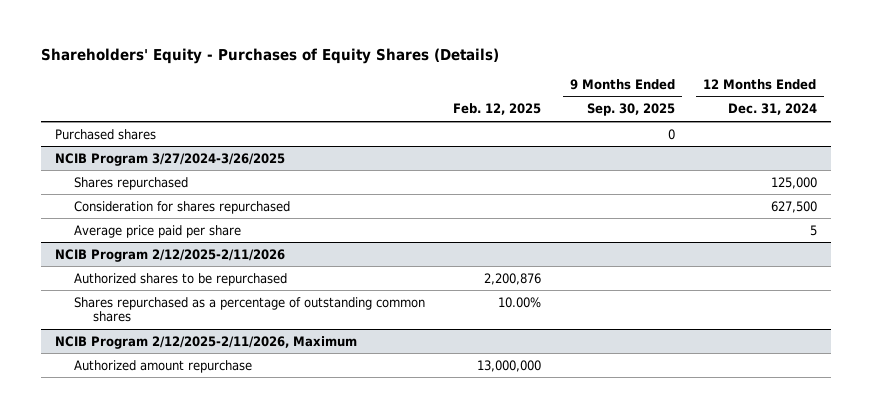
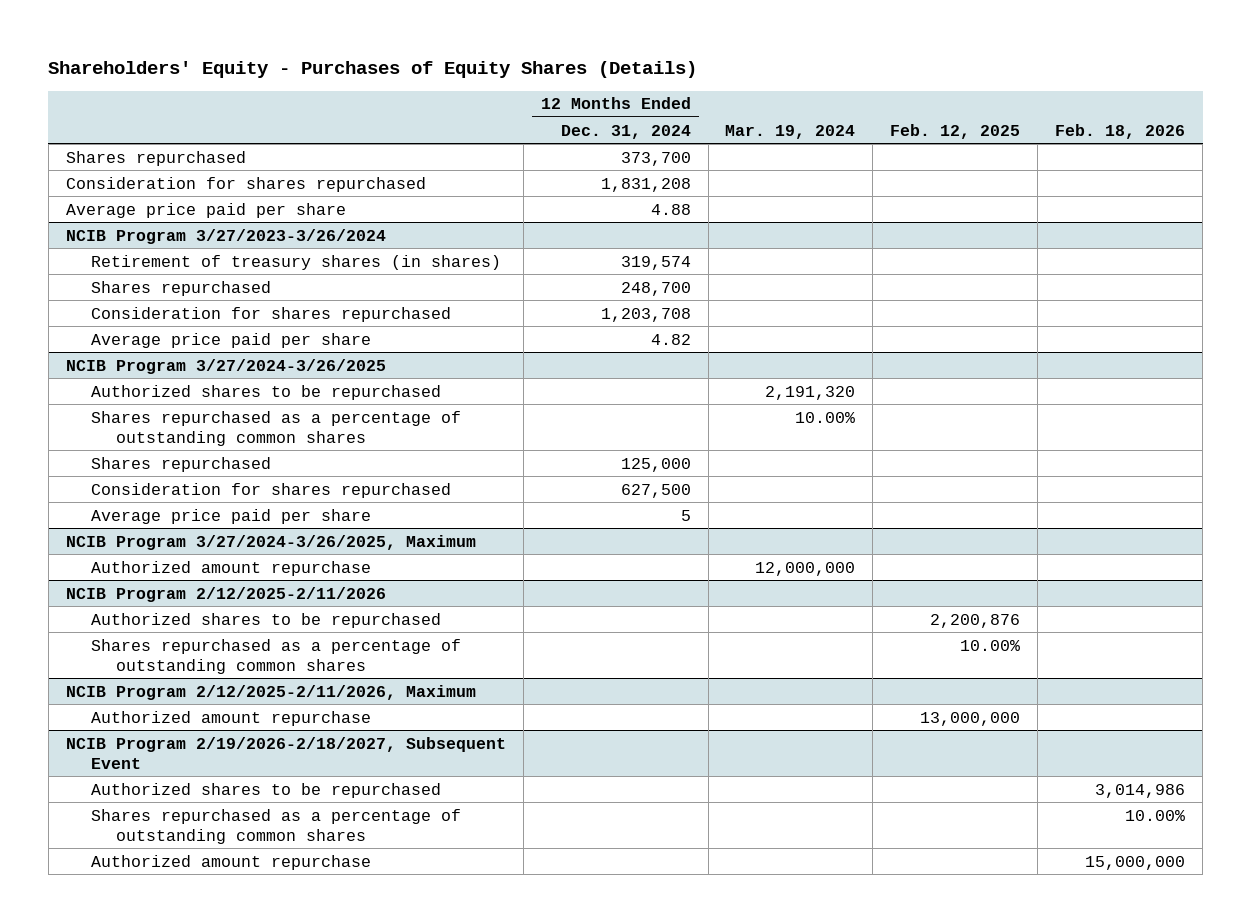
- | Feb. 12, 2025 | 9 Months Ended Sep. 30, 2025 | 12 Months Ended Dec. 31, 2024
+ | 12 Months Ended Dec. 31, 2024 | Mar. 19, 2024 | Feb. 12, 2025 | Feb. 18, 2026
- Purchased shares | | 0 |
+ Shares repurchased | 373,700 | | |
+ Consideration for shares repurchased | 1,831,208 | | |
+ Average price paid per share | 4.88 | | |
+ NCIB Program 3/27/2023-3/26/2024
+ Retirement of treasury shares (in shares) | 319,574 | | |
+ Shares repurchased | 248,700 | | |
+ Consideration for shares repurchased | 1,203,708 | | |
+ Average price paid per share | 4.82 | | |
@ NCIB Program 3/27/2024-3/26/2025
+ Authorized shares to be repurchased | | 2,191,320 | |
+ Shares repurchased as a percentage of outstanding common shares | | 10.00% | |
+ NCIB Program 3/27/2024-3/26/2025, Maximum
+ Authorized amount repurchase | | 12,000,000 | |
+ NCIB Program 2/19/2026-2/18/2027, Subsequent Event
+ Authorized shares to be repurchased | | | | 3,014,986
+ Shares repurchased as a percentage of outstanding common shares | | | | 10.00%
+ Authorized amount repurchase | | | | 15,000,000

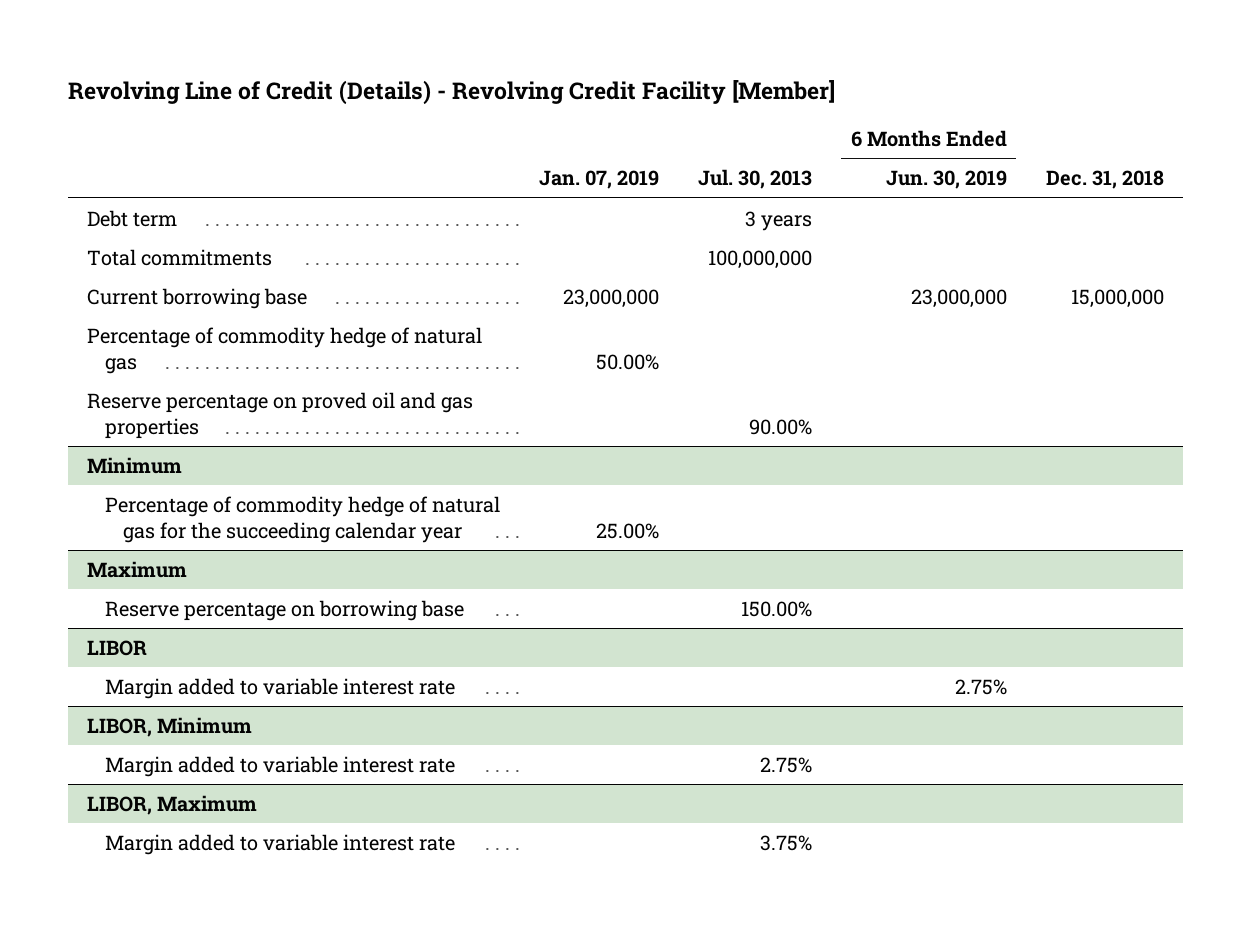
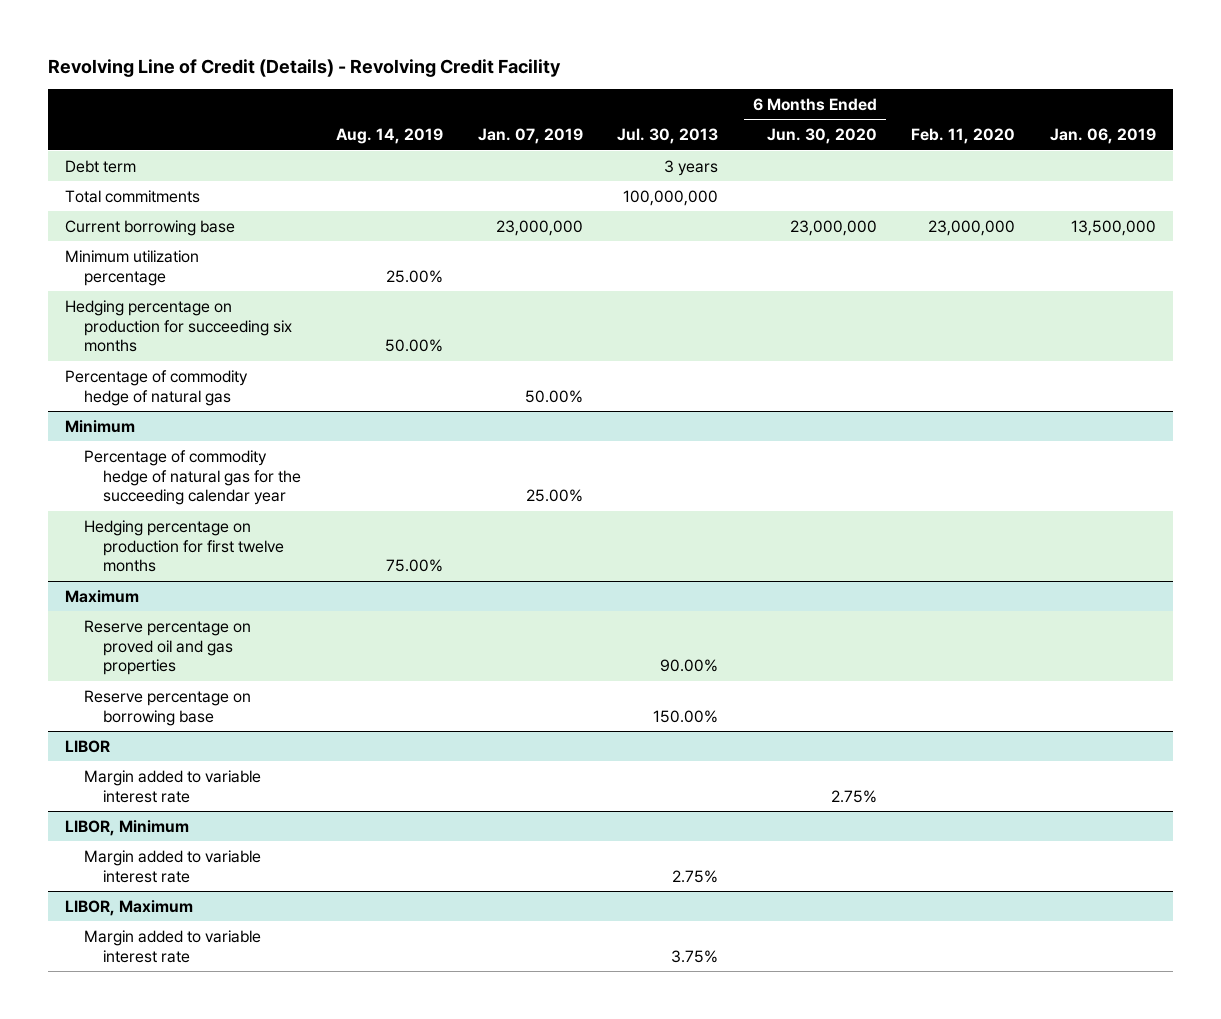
- Revolving Line of Credit (Details) - Revolving Credit Facility [Member]
+ Revolving Line of Credit (Details) - Revolving Credit Facility
- | Jan. 07, 2019 | Jul. 30, 2013 | 6 Months Ended Jun. 30, 2019 | Dec. 31, 2018
+ | Aug. 14, 2019 | Jan. 07, 2019 | Jul. 30, 2013 | 6 Months Ended Jun. 30, 2020 | Feb. 11, 2020 | Jan. 06, 2019
+ Minimum utilization percentage | 25.00% | | | | |
+ Hedging percentage on production for succeeding six months | 50.00% | | | | |
- Reserve percentage on proved oil and gas properties | | 90.00% | |
@ Minimum
+ Hedging percentage on production for first twelve months | 75.00% | | | | |
@ Maximum
+ Reserve percentage on proved oil and gas properties | | | 90.00% | | |

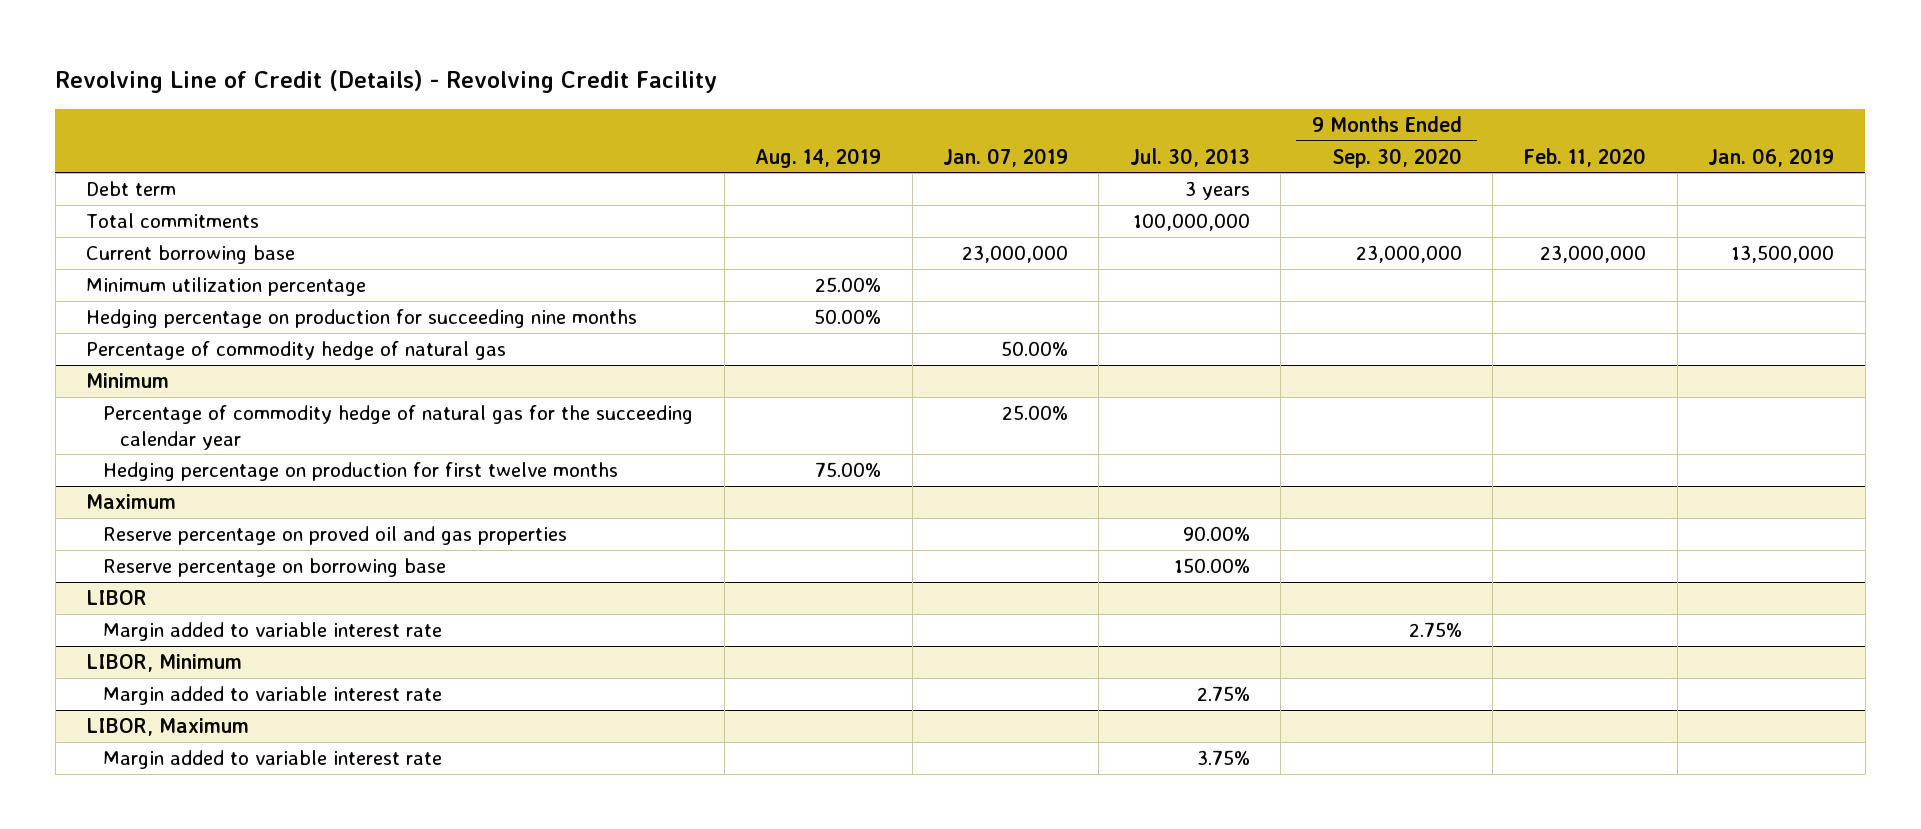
- | Aug. 14, 2019 | Jan. 07, 2019 | Jul. 30, 2013 | 6 Months Ended Jun. 30, 2020 | Feb. 11, 2020 | Jan. 06, 2019
+ | Aug. 14, 2019 | Jan. 07, 2019 | Jul. 30, 2013 | 9 Months Ended Sep. 30, 2020 | Feb. 11, 2020 | Jan. 06, 2019
- Hedging percentage on production for succeeding six months | 50.00% | | | | |
+ Hedging percentage on production for succeeding nine months | 50.00% | | | | |

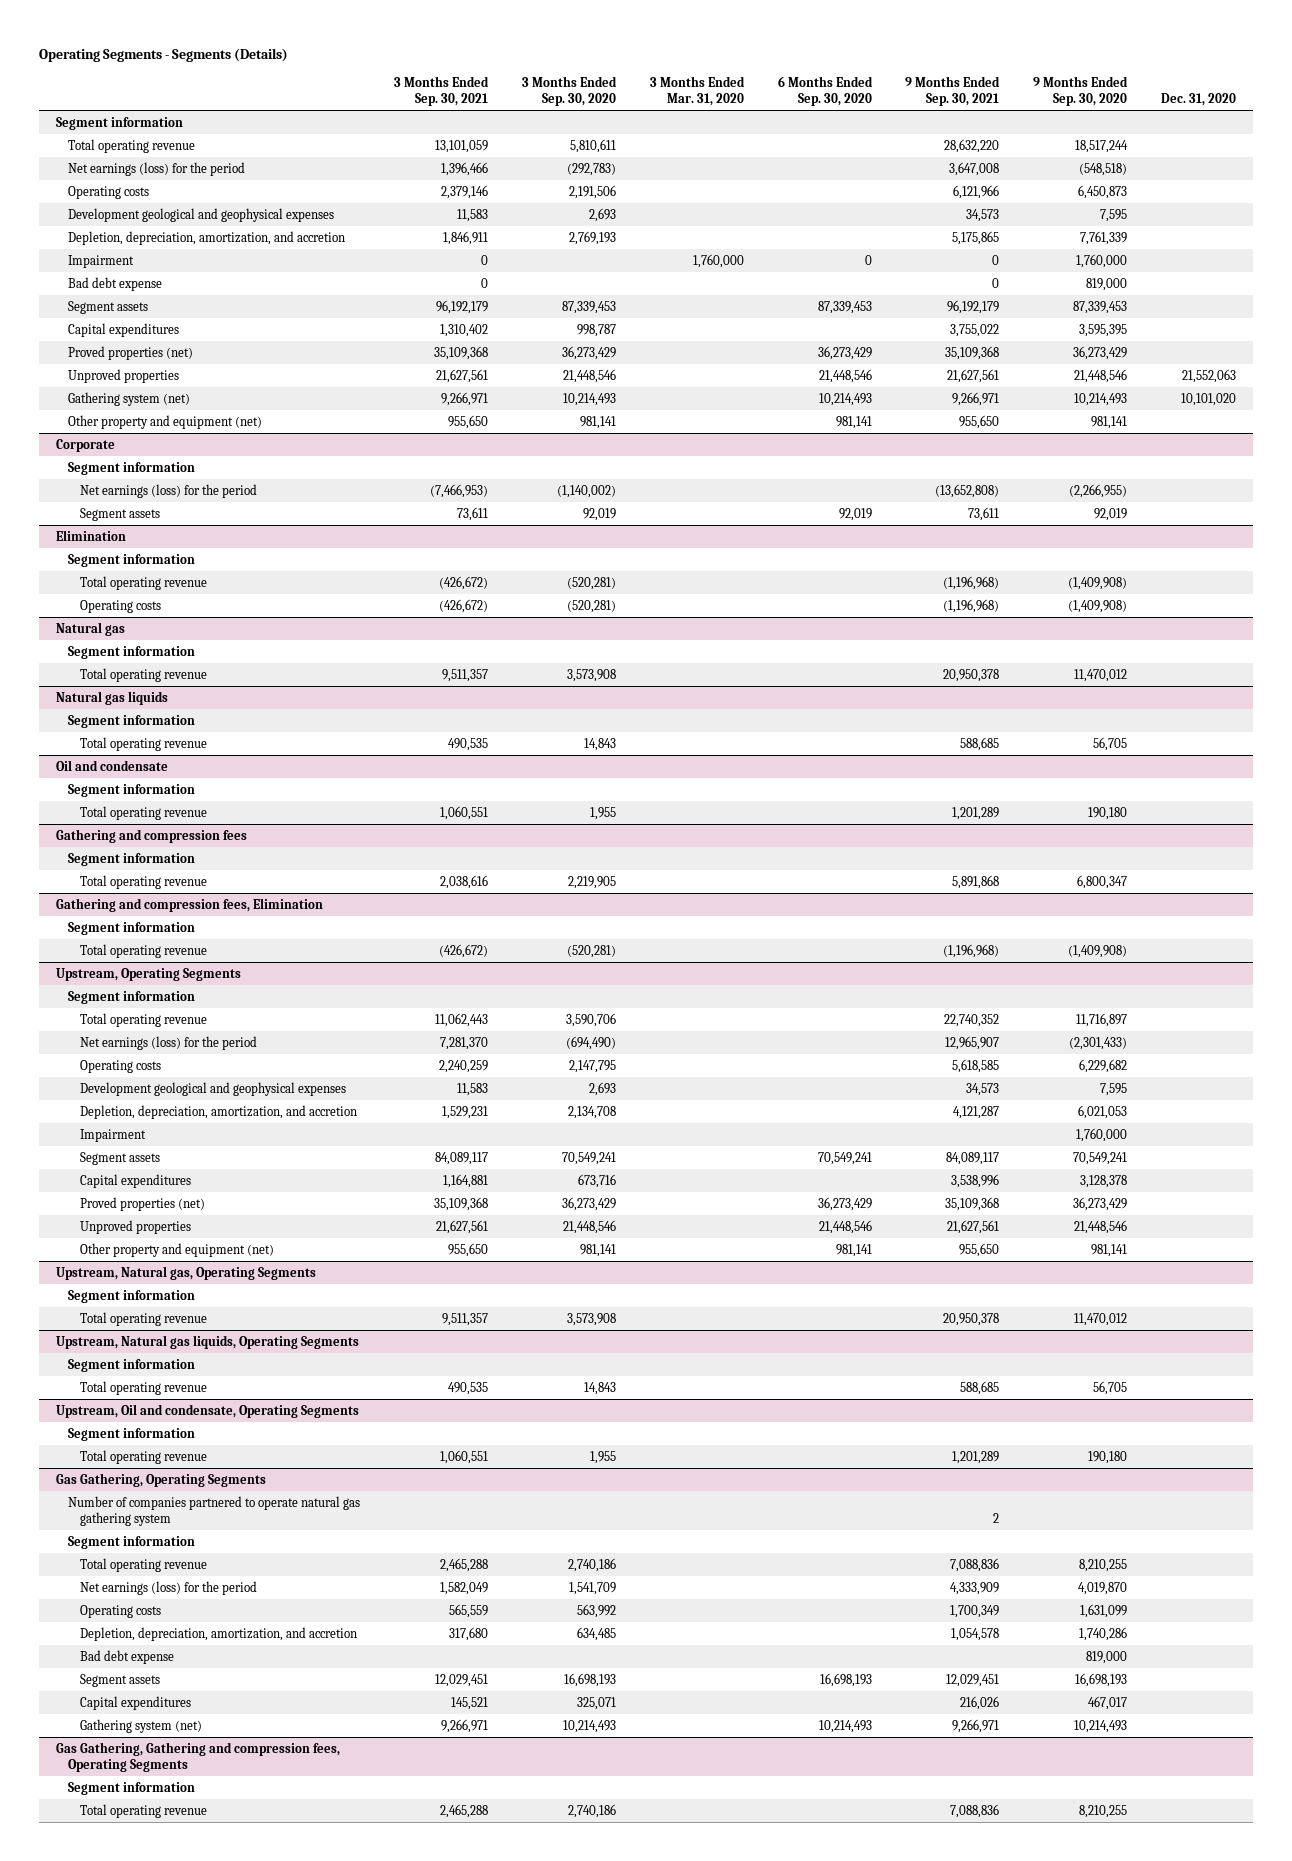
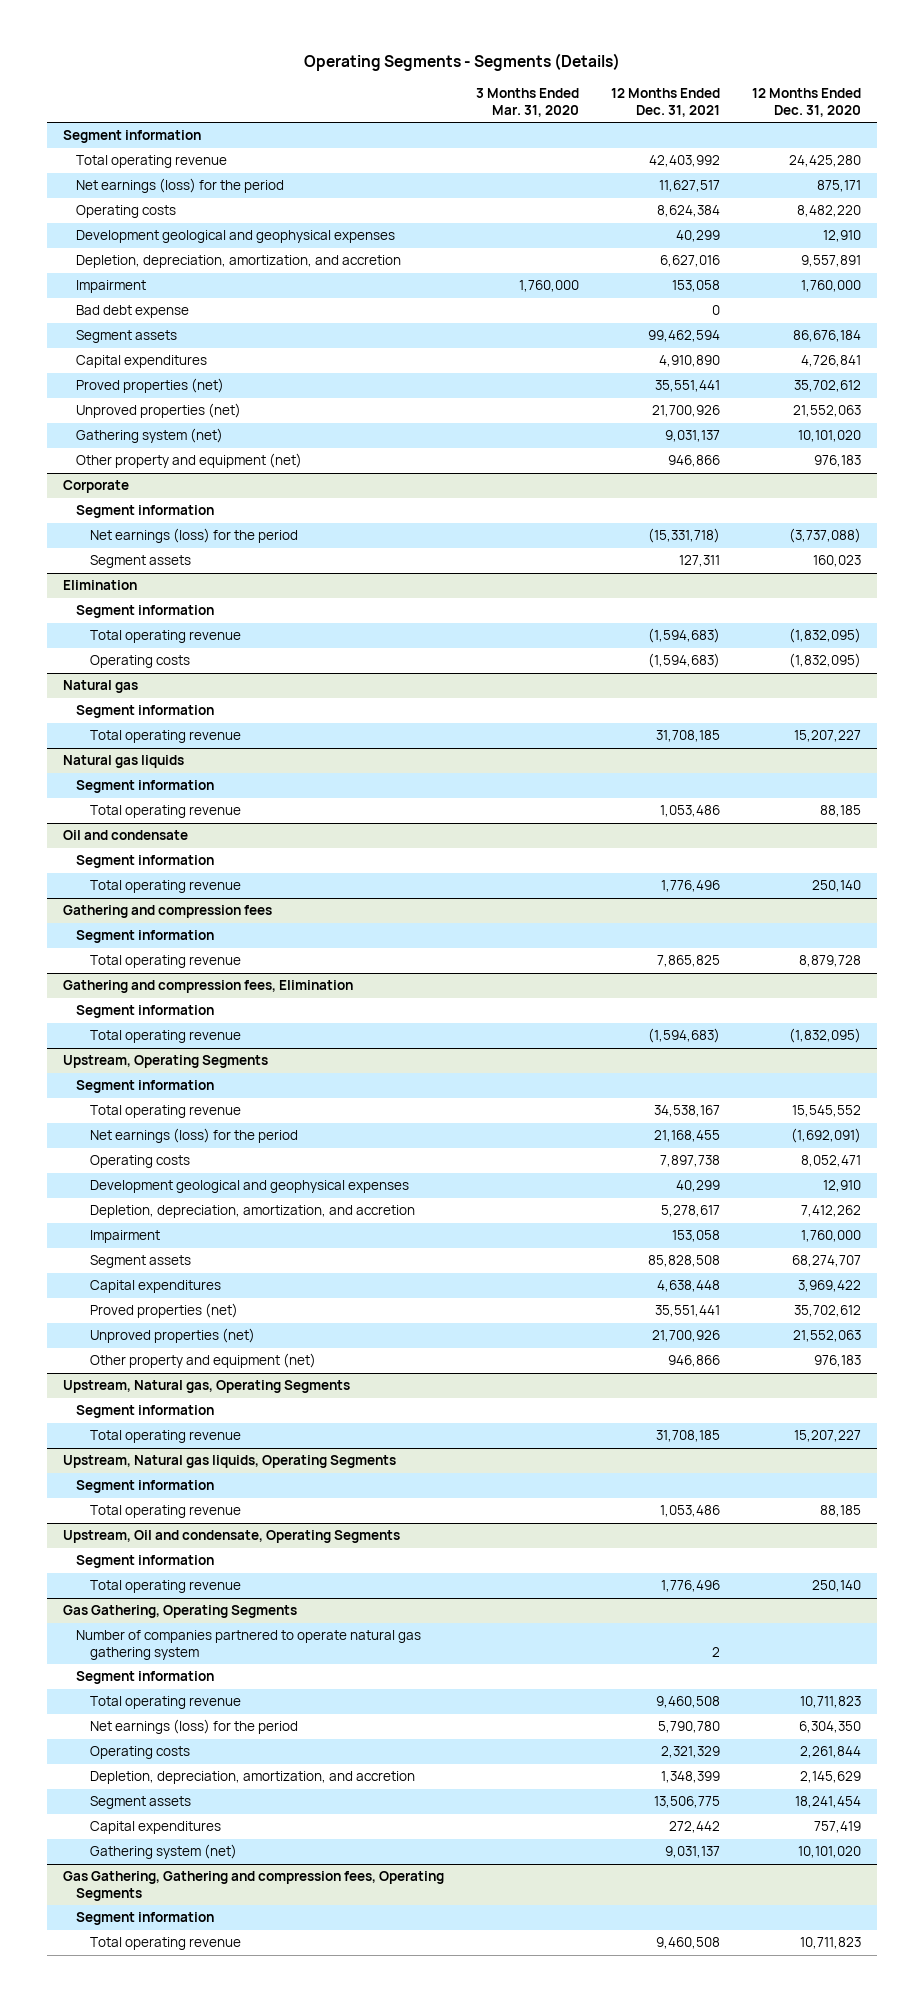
- | 3 Months Ended Sep. 30, 2021 | 3 Months Ended Sep. 30, 2020 | 3 Months Ended Mar. 31, 2020 | 6 Months Ended Sep. 30, 2020 | 9 Months Ended Sep. 30, 2021 | 9 Months Ended Sep. 30, 2020 | Dec. 31, 2020
+ | 3 Months Ended Mar. 31, 2020 | 12 Months Ended Dec. 31, 2021 | 12 Months Ended Dec. 31, 2020
- Unproved properties | 21,627,561 | 21,448,546 | | 21,448,546 | 21,627,561 | 21,448,546 | 21,552,063
+ Unproved properties (net) | | 21,700,926 | 21,552,063
@ Upstream, Operating Segments
- Unproved properties | 21,627,561 | 21,448,546 | | 21,448,546 | 21,627,561 | 21,448,546 |
+ Unproved properties (net) | | 21,700,926 | 21,552,063
@ Gas Gathering, Operating Segments
- Bad debt expense | | | | | | 819,000 |

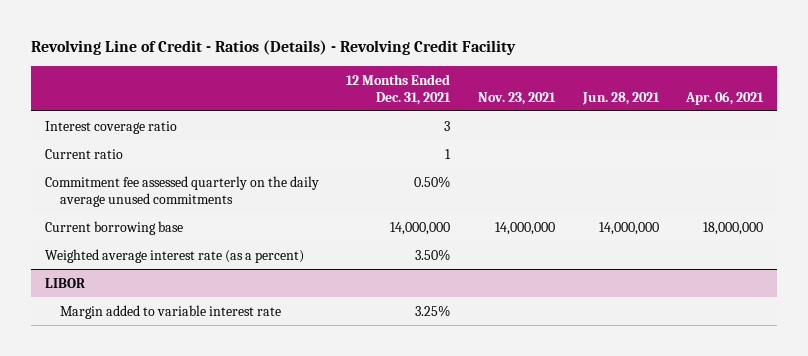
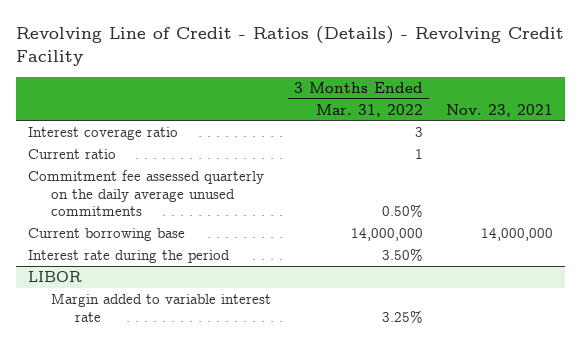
- | 12 Months Ended Dec. 31, 2021 | Nov. 23, 2021 | Jun. 28, 2021 | Apr. 06, 2021
+ | 3 Months Ended Mar. 31, 2022 | Nov. 23, 2021
- Weighted average interest rate (as a percent) | 3.50% | | |
+ Interest rate during the period | 3.50% |

